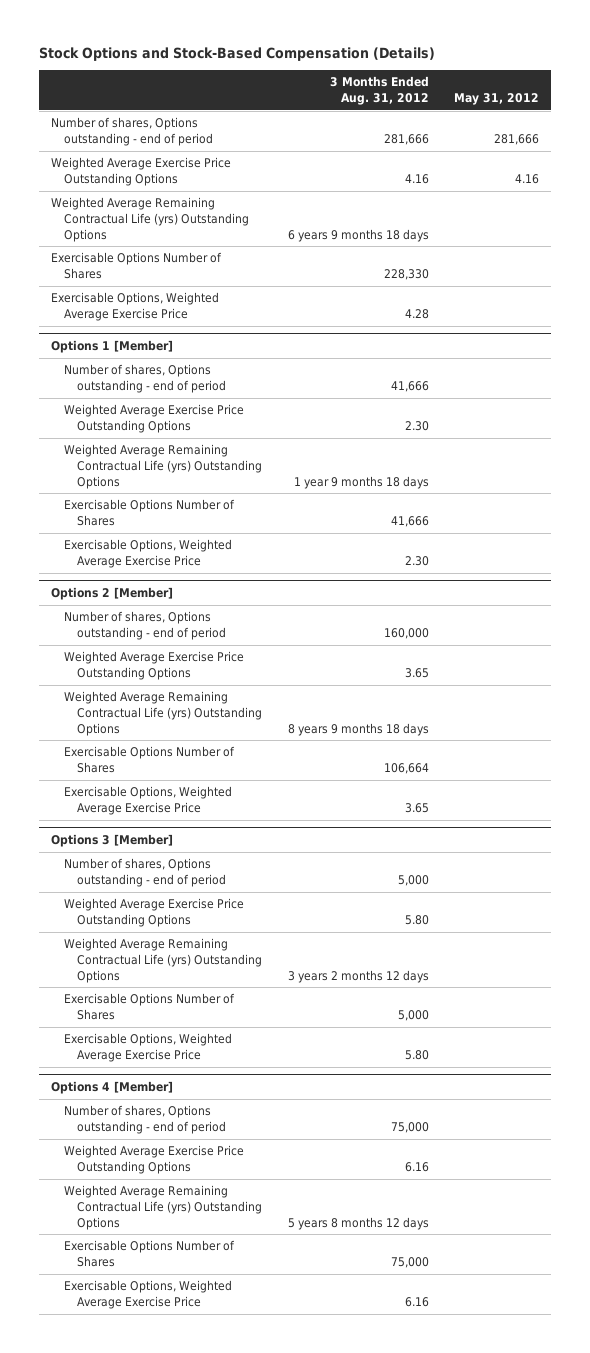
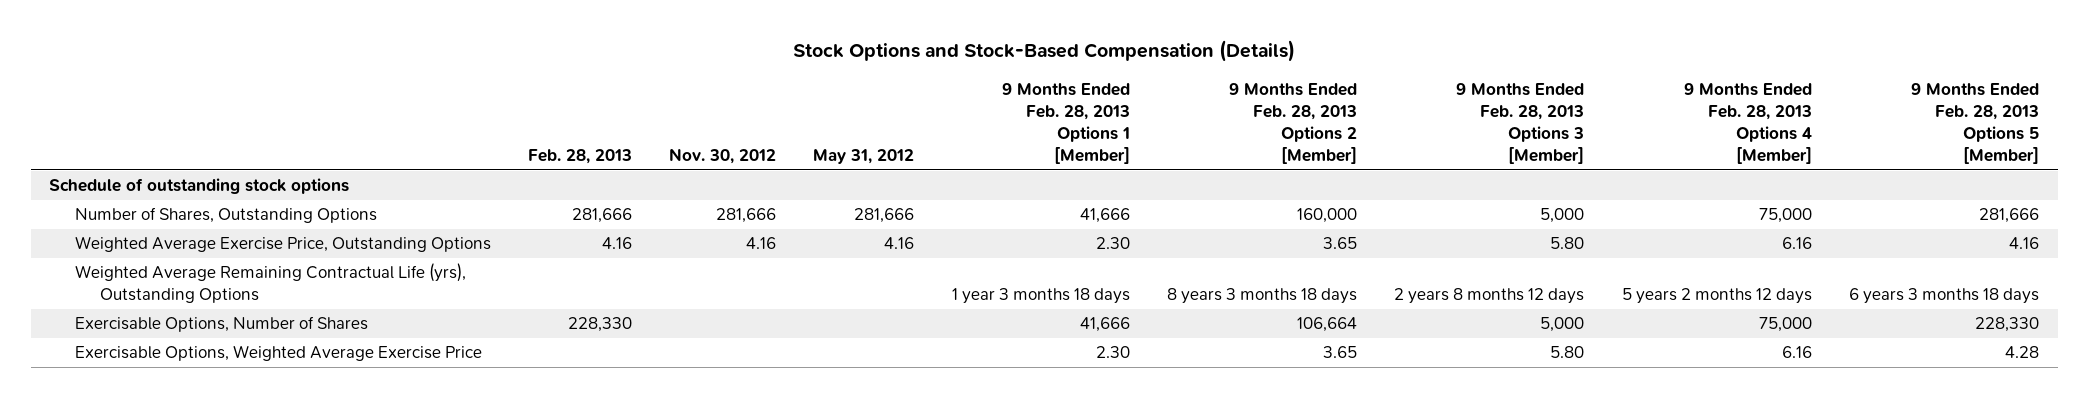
- | 3 Months Ended Aug. 31, 2012 | May 31, 2012
+ | Feb. 28, 2013 | Nov. 30, 2012 | May 31, 2012 | 9 Months Ended Feb. 28, 2013 Options 1 [Member] | 9 Months Ended Feb. 28, 2013 Options 2 [Member] | 9 Months Ended Feb. 28, 2013 Options 3 [Member] | 9 Months Ended Feb. 28, 2013 Options 4 [Member] | 9 Months Ended Feb. 28, 2013 Options 5 [Member]
- Number of shares, Options outstanding - end of period | 281,666 | 281,666
- Weighted Average Exercise Price Outstanding Options | 4.16 | 4.16
- Weighted Average Remaining Contractual Life (yrs) Outstanding Options | 6 years 9 months 18 days |
- Exercisable Options Number of Shares | 228,330 |
+ Schedule of outstanding stock options
+ Number of Shares, Outstanding Options | 281,666 | 281,666 | 281,666 | 41,666 | 160,000 | 5,000 | 75,000 | 281,666
+ Weighted Average Exercise Price, Outstanding Options | 4.16 | 4.16 | 4.16 | 2.30 | 3.65 | 5.80 | 6.16 | 4.16
+ Weighted Average Remaining Contractual Life (yrs), Outstanding Options | | | | 1 year 3 months 18 days | 8 years 3 months 18 days | 2 years 8 months 12 days | 5 years 2 months 12 days | 6 years 3 months 18 days
+ Exercisable Options, Number of Shares | 228,330 | | | 41,666 | 106,664 | 5,000 | 75,000 | 228,330
- Options 1 [Member]
- Number of shares, Options outstanding - end of period | 41,666 |
- Weighted Average Exercise Price Outstanding Options | 2.30 |
- Weighted Average Remaining Contractual Life (yrs) Outstanding Options | 1 year 9 months 18 days |
- Exercisable Options Number of Shares | 41,666 |
- Exercisable Options, Weighted Average Exercise Price | 2.30 |
- Options 2 [Member]
- Number of shares, Options outstanding - end of period | 160,000 |
- Weighted Average Exercise Price Outstanding Options | 3.65 |
- Weighted Average Remaining Contractual Life (yrs) Outstanding Options | 8 years 9 months 18 days |
- Exercisable Options Number of Shares | 106,664 |
- Exercisable Options, Weighted Average Exercise Price | 3.65 |
- Options 3 [Member]
- Number of shares, Options outstanding - end of period | 5,000 |
- Weighted Average Exercise Price Outstanding Options | 5.80 |
- Weighted Average Remaining Contractual Life (yrs) Outstanding Options | 3 years 2 months 12 days |
- Exercisable Options Number of Shares | 5,000 |
- Exercisable Options, Weighted Average Exercise Price | 5.80 |
- Options 4 [Member]
- Number of shares, Options outstanding - end of period | 75,000 |
- Weighted Average Exercise Price Outstanding Options | 6.16 |
- Weighted Average Remaining Contractual Life (yrs) Outstanding Options | 5 years 8 months 12 days |
- Exercisable Options Number of Shares | 75,000 |
- Exercisable Options, Weighted Average Exercise Price | 6.16 |

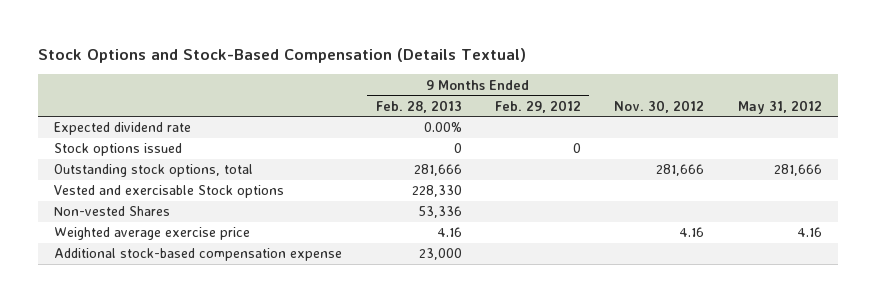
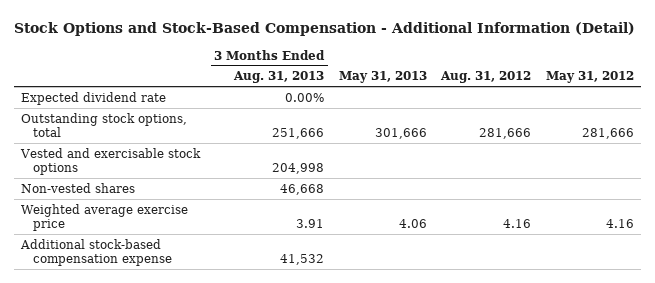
- Stock Options and Stock-Based Compensation (Details Textual)
+ Stock Options and Stock-Based Compensation - Additional Information (Detail)
- | 9 Months Ended Feb. 28, 2013 | 9 Months Ended Feb. 29, 2012 | Nov. 30, 2012 | May 31, 2012
+ | 3 Months Ended Aug. 31, 2013 | May 31, 2013 | Aug. 31, 2012 | May 31, 2012
- Stock options issued | 0 | 0 | |
- Vested and exercisable Stock options | 228,330 | | |
- Non-vested Shares | 53,336 | | |
+ Vested and exercisable stock options | 204,998 | | |
+ Non-vested shares | 46,668 | | |

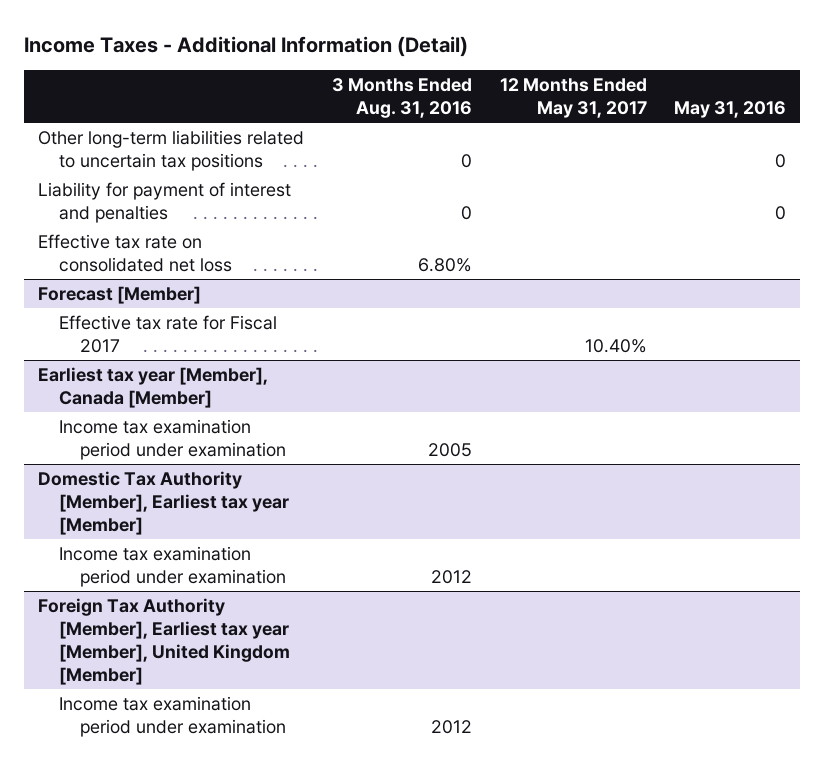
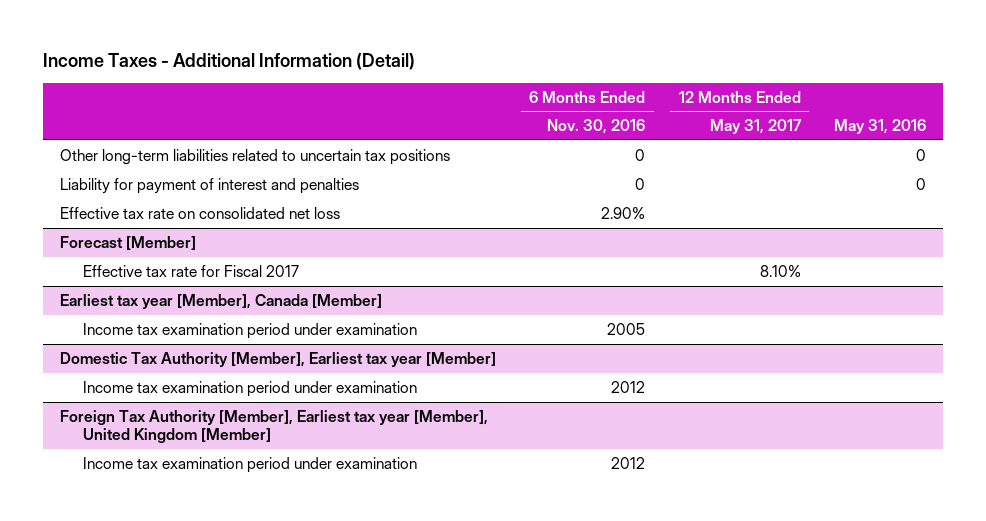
- | 3 Months Ended Aug. 31, 2016 | 12 Months Ended May 31, 2017 | May 31, 2016
+ | 6 Months Ended Nov. 30, 2016 | 12 Months Ended May 31, 2017 | May 31, 2016
@ Forecast [Member]
- Effective tax rate for Fiscal 2017 | | 10.40% |
+ Effective tax rate for Fiscal 2017 | | 8.10% |

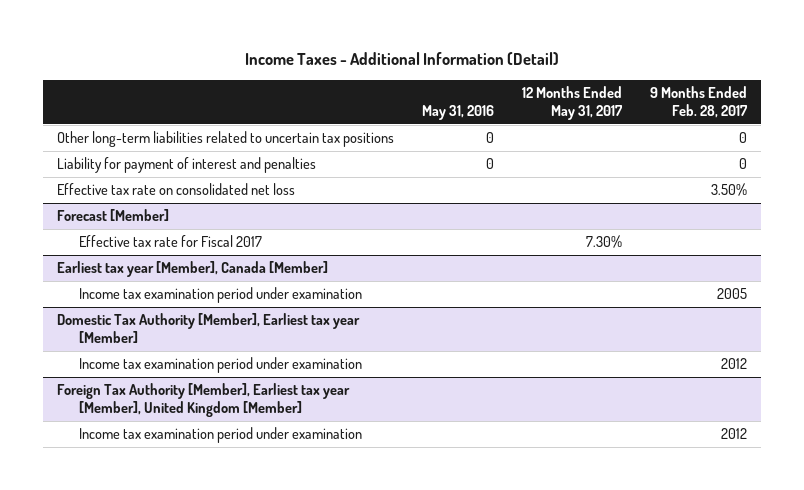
- | 6 Months Ended Nov. 30, 2016 | 12 Months Ended May 31, 2017 | May 31, 2016
+ | May 31, 2016 | 12 Months Ended May 31, 2017 | 9 Months Ended Feb. 28, 2017
@ Forecast [Member]
- Effective tax rate for Fiscal 2017 | | 8.10% |
+ Effective tax rate for Fiscal 2017 | | 7.30% |

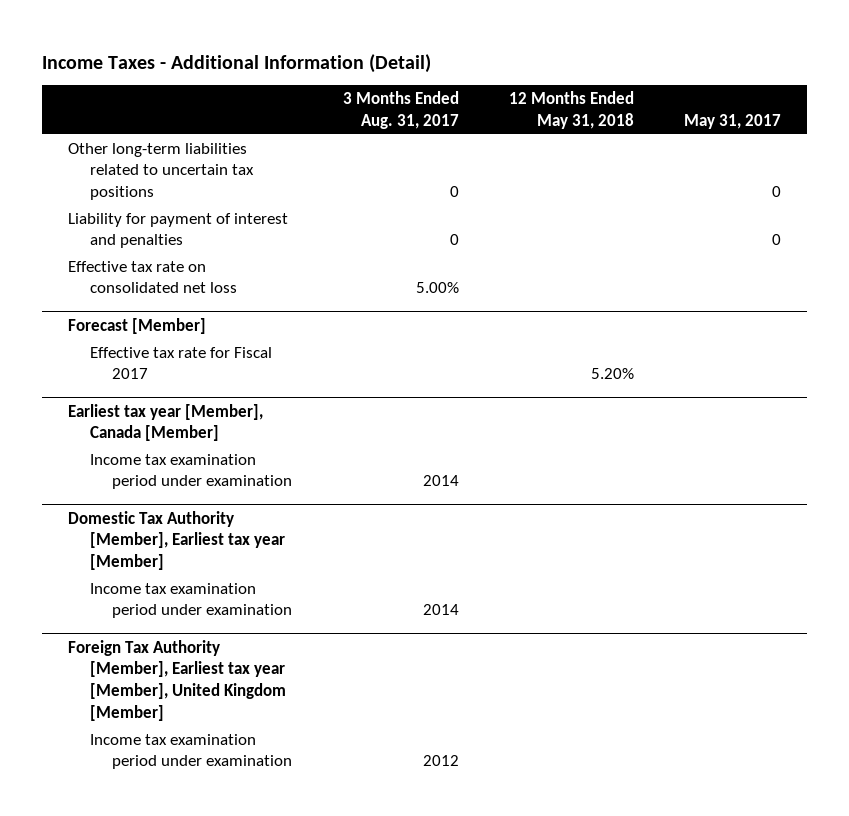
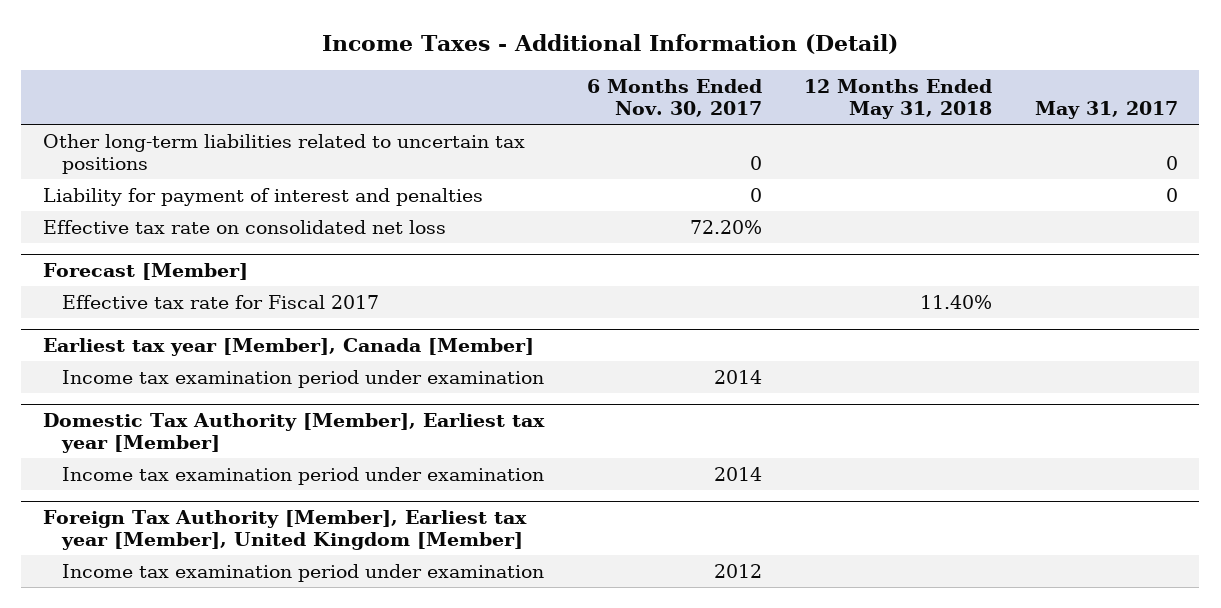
- | 3 Months Ended Aug. 31, 2017 | 12 Months Ended May 31, 2018 | May 31, 2017
+ | 6 Months Ended Nov. 30, 2017 | 12 Months Ended May 31, 2018 | May 31, 2017
@ Forecast [Member]
- Effective tax rate for Fiscal 2017 | | 5.20% |
+ Effective tax rate for Fiscal 2017 | | 11.40% |

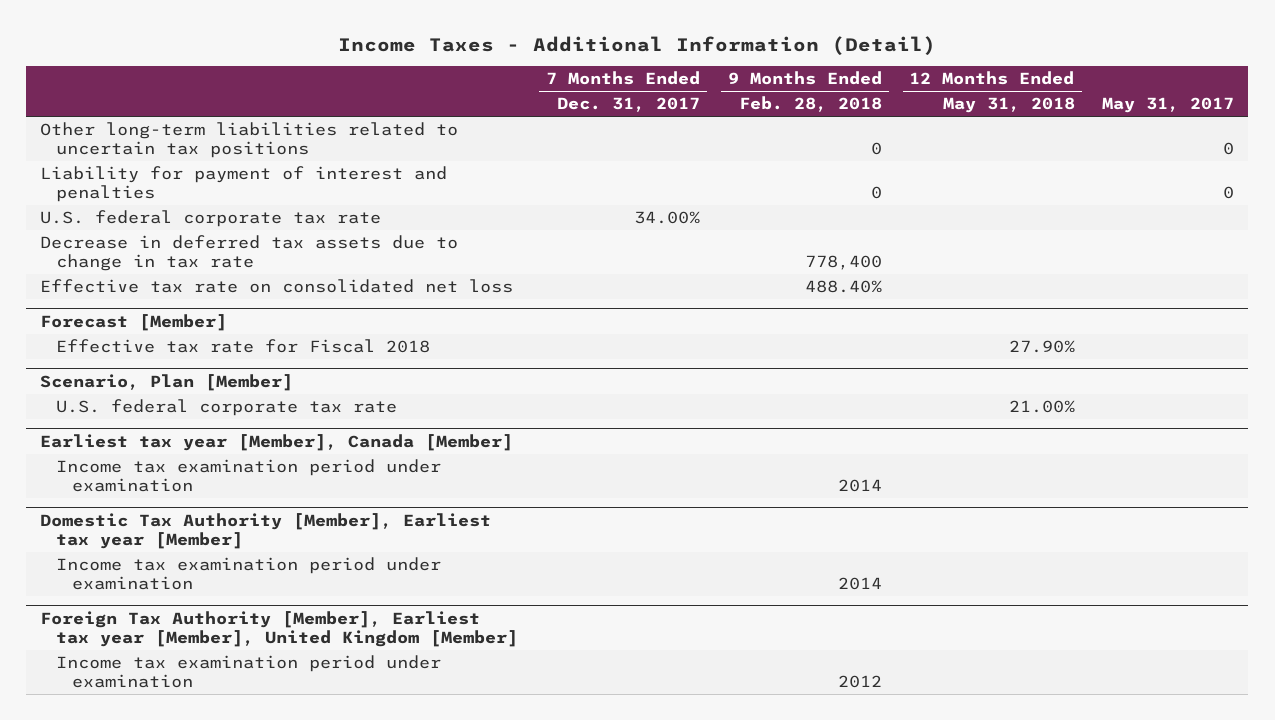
- | 6 Months Ended Nov. 30, 2017 | 12 Months Ended May 31, 2018 | May 31, 2017
+ | 7 Months Ended Dec. 31, 2017 | 9 Months Ended Feb. 28, 2018 | 12 Months Ended May 31, 2018 | May 31, 2017
+ U.S. federal corporate tax rate | 34.00% | | |
+ Decrease in deferred tax assets due to change in tax rate | | 778,400 | |
@ Forecast [Member]
- Effective tax rate for Fiscal 2017 | | 11.40% |
+ Effective tax rate for Fiscal 2018 | | | 27.90% |
+ Scenario, Plan [Member]
+ U.S. federal corporate tax rate | | | 21.00% |

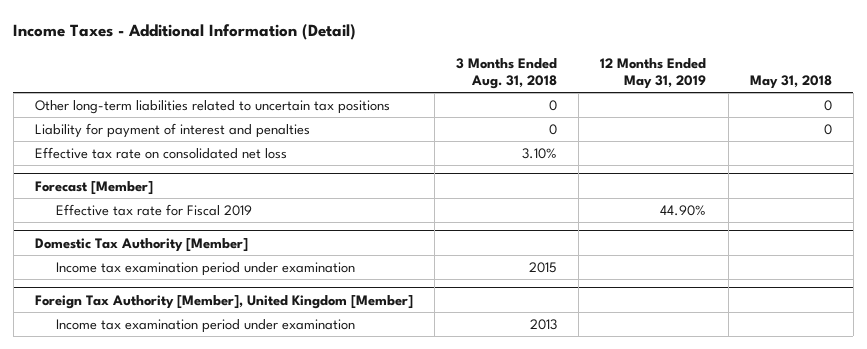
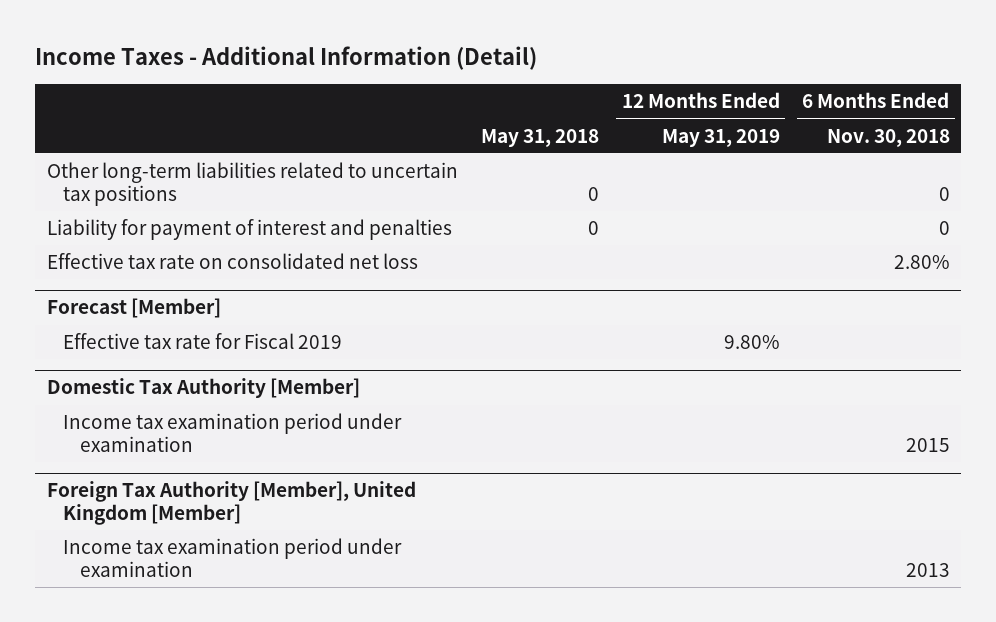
- | 3 Months Ended Aug. 31, 2018 | 12 Months Ended May 31, 2019 | May 31, 2018
+ | May 31, 2018 | 12 Months Ended May 31, 2019 | 6 Months Ended Nov. 30, 2018
@ Forecast [Member]
- Effective tax rate for Fiscal 2019 | | 44.90% |
+ Effective tax rate for Fiscal 2019 | | 9.80% |

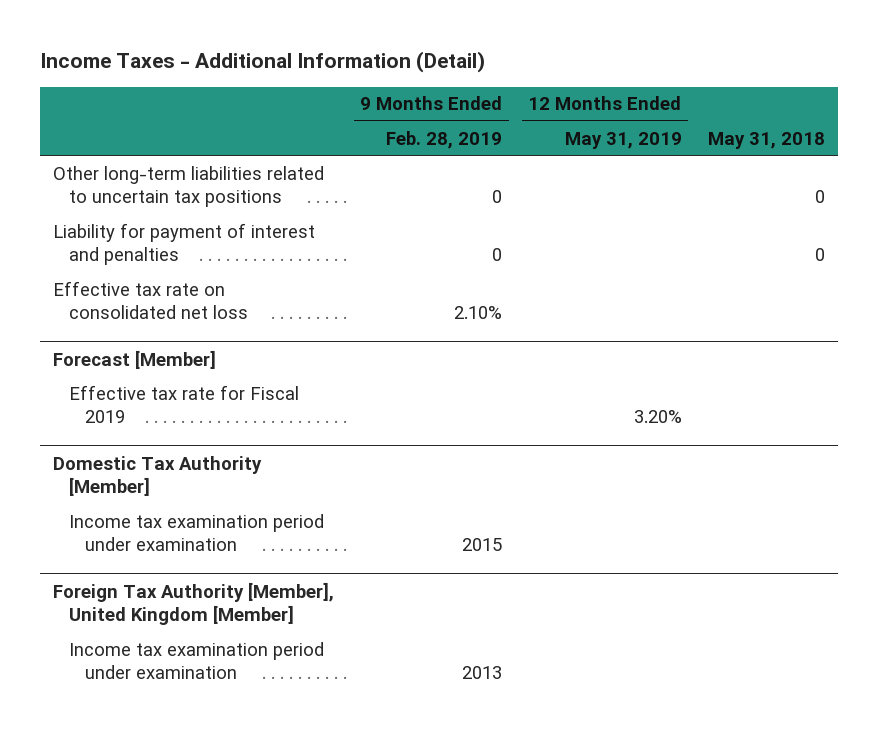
- | May 31, 2018 | 12 Months Ended May 31, 2019 | 6 Months Ended Nov. 30, 2018
+ | 9 Months Ended Feb. 28, 2019 | 12 Months Ended May 31, 2019 | May 31, 2018
@ Forecast [Member]
- Effective tax rate for Fiscal 2019 | | 9.80% |
+ Effective tax rate for Fiscal 2019 | | 3.20% |

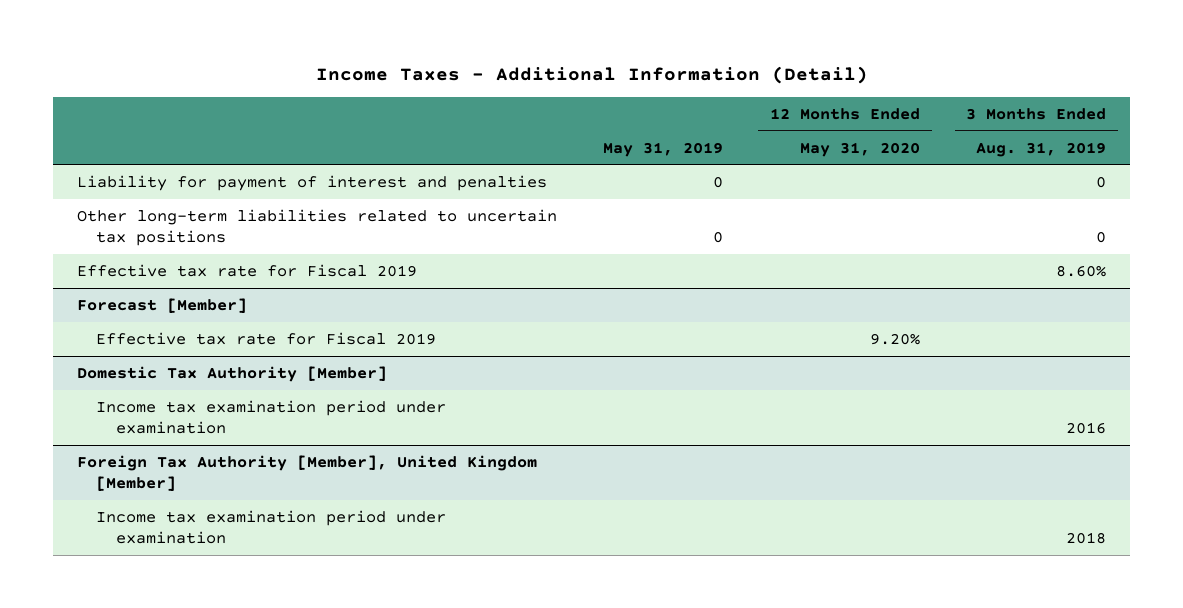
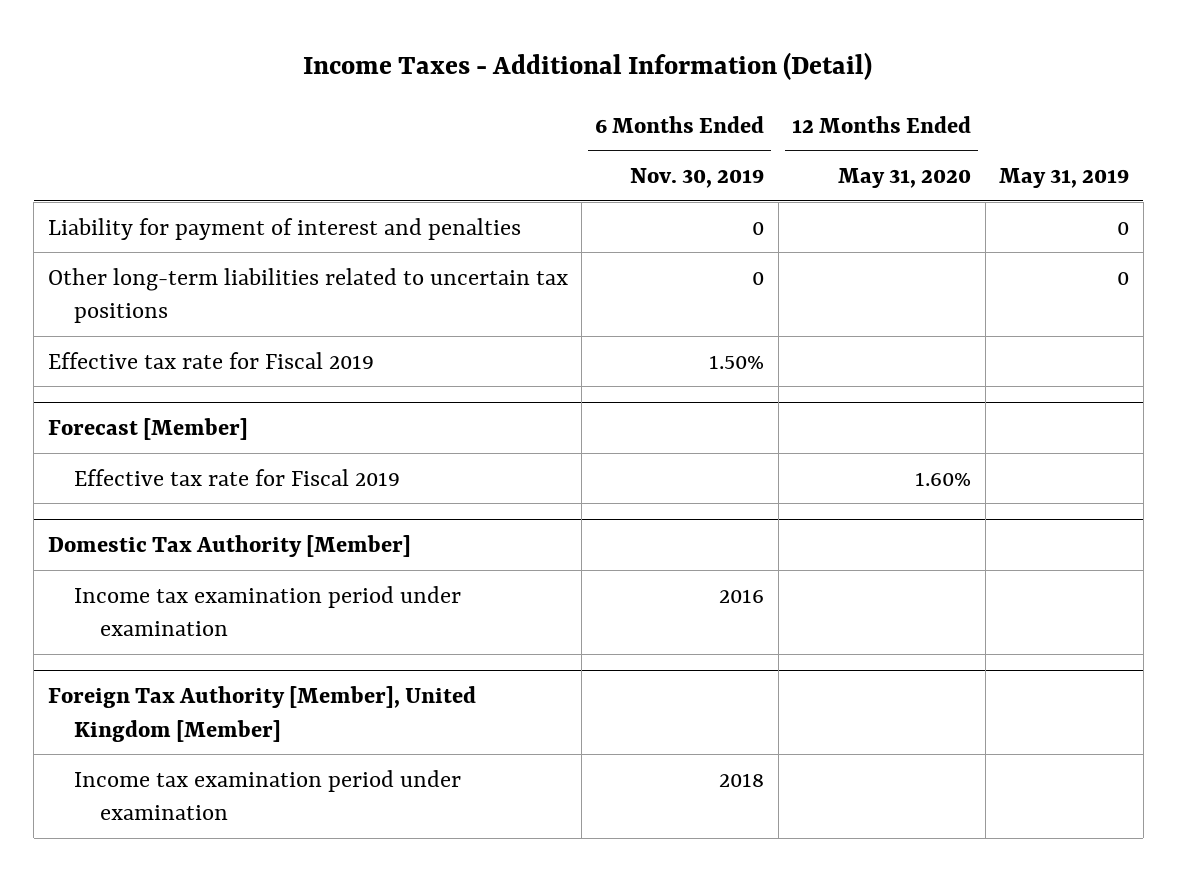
- | May 31, 2019 | 12 Months Ended May 31, 2020 | 3 Months Ended Aug. 31, 2019
+ | 6 Months Ended Nov. 30, 2019 | 12 Months Ended May 31, 2020 | May 31, 2019
@ Forecast [Member]
- Effective tax rate for Fiscal 2019 | | 9.20% |
+ Effective tax rate for Fiscal 2019 | | 1.60% |

